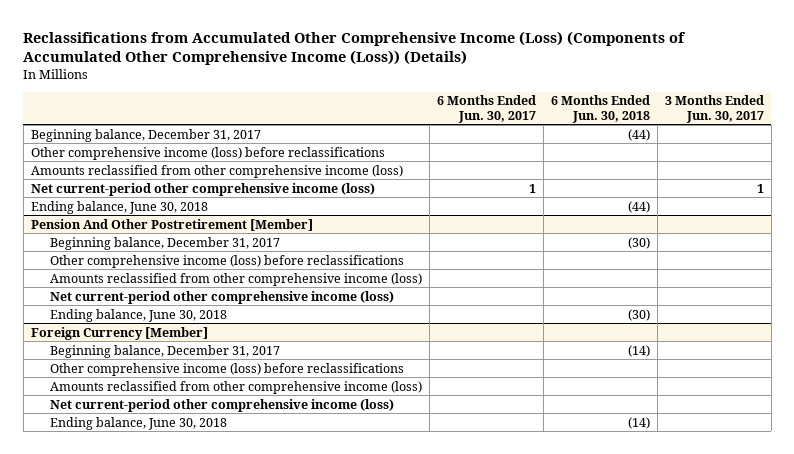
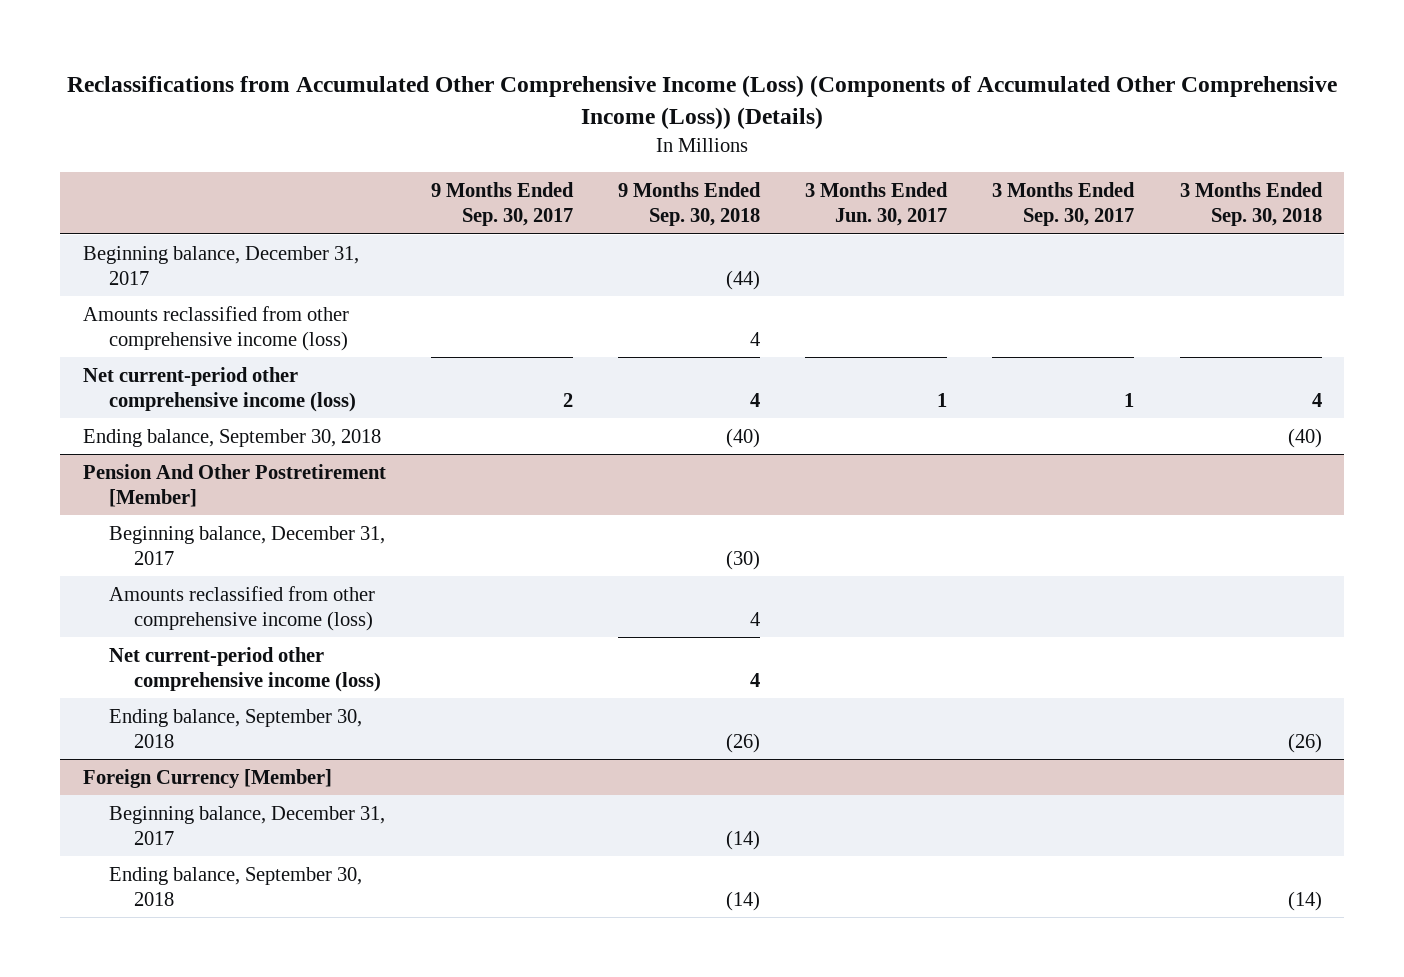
- | 6 Months Ended Jun. 30, 2017 | 6 Months Ended Jun. 30, 2018 | 3 Months Ended Jun. 30, 2017
+ | 9 Months Ended Sep. 30, 2017 | 9 Months Ended Sep. 30, 2018 | 3 Months Ended Jun. 30, 2017 | 3 Months Ended Sep. 30, 2017 | 3 Months Ended Sep. 30, 2018
- Other comprehensive income (loss) before reclassifications
- Ending balance, June 30, 2018 | | (44) |
+ Ending balance, September 30, 2018 | | (40) | | | (40)
@ Pension And Other Postretirement [Member]
- Other comprehensive income (loss) before reclassifications
- Ending balance, June 30, 2018 | | (30) |
+ Ending balance, September 30, 2018 | | (26) | | | (26)
@ Foreign Currency [Member]
- Other comprehensive income (loss) before reclassifications
- Amounts reclassified from other comprehensive income (loss)
- Net current-period other comprehensive income (loss)
- Ending balance, June 30, 2018 | | (14) |
+ Ending balance, September 30, 2018 | | (14) | | | (14)

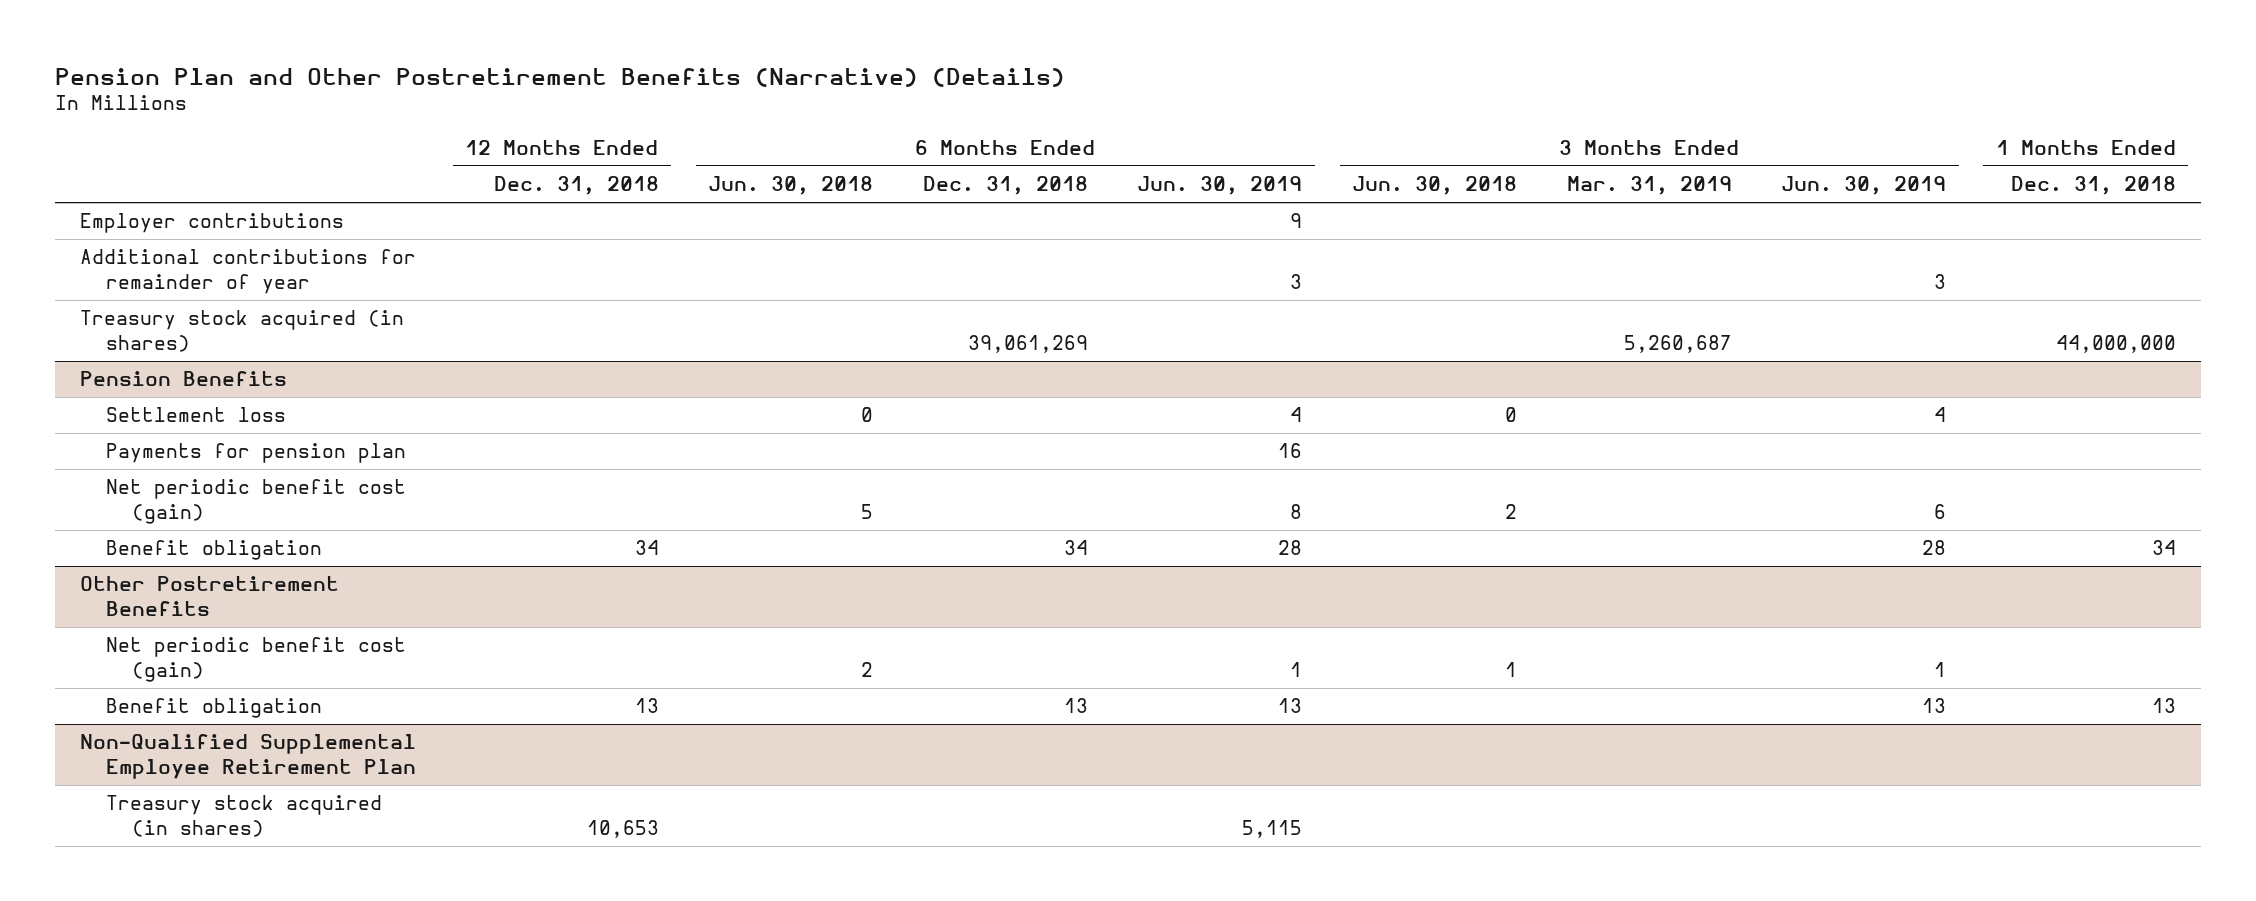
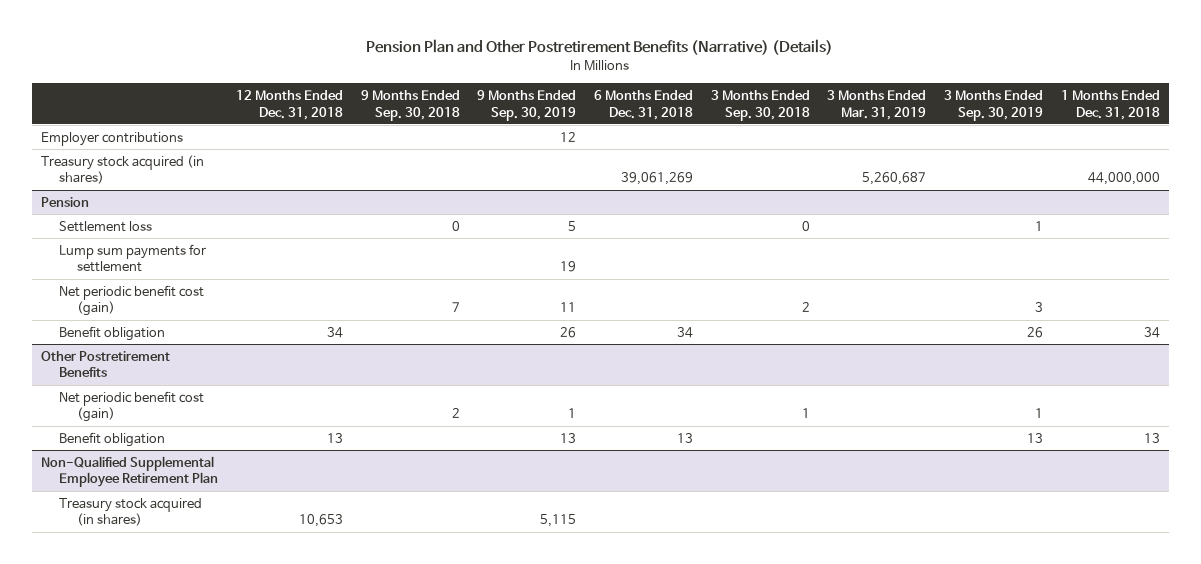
- | 12 Months Ended Dec. 31, 2018 | 6 Months Ended Jun. 30, 2018 | 6 Months Ended Dec. 31, 2018 | 6 Months Ended Jun. 30, 2019 | 3 Months Ended Jun. 30, 2018 | 3 Months Ended Mar. 31, 2019 | 3 Months Ended Jun. 30, 2019 | 1 Months Ended Dec. 31, 2018
+ | 12 Months Ended Dec. 31, 2018 | 9 Months Ended Sep. 30, 2018 | 9 Months Ended Sep. 30, 2019 | 6 Months Ended Dec. 31, 2018 | 3 Months Ended Sep. 30, 2018 | 3 Months Ended Mar. 31, 2019 | 3 Months Ended Sep. 30, 2019 | 1 Months Ended Dec. 31, 2018
- Additional contributions for remainder of year | | | | 3 | | | 3 |
- Pension Benefits
+ Pension
- Payments for pension plan | | | | 16 | | | |
+ Lump sum payments for settlement | | | 19 | | | | |

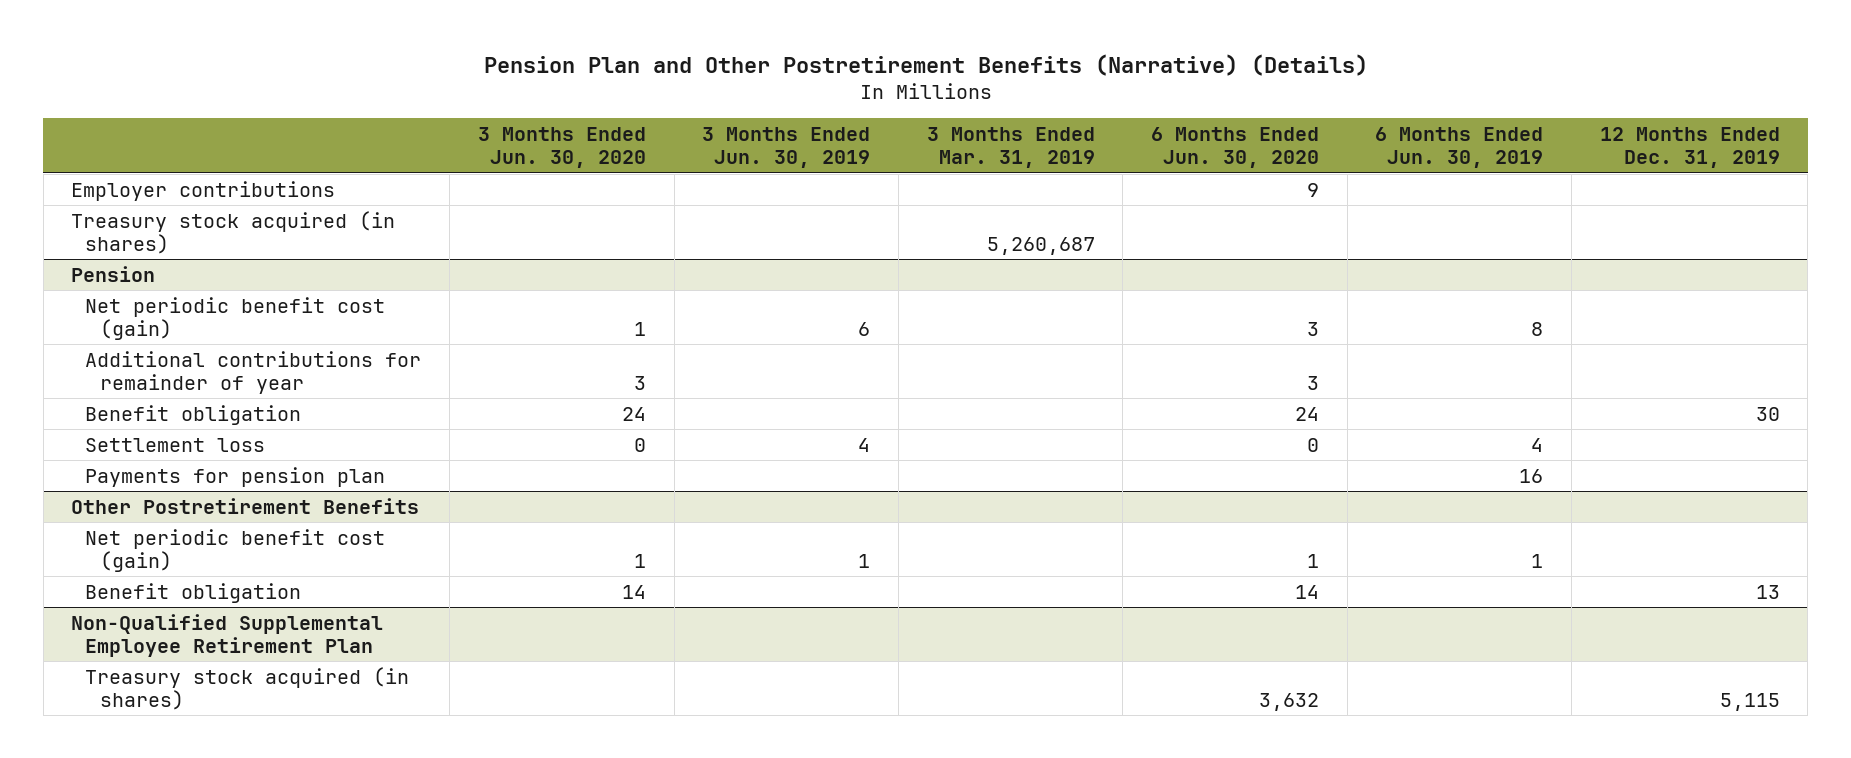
- | 12 Months Ended Dec. 31, 2018 | 9 Months Ended Sep. 30, 2018 | 9 Months Ended Sep. 30, 2019 | 6 Months Ended Dec. 31, 2018 | 3 Months Ended Sep. 30, 2018 | 3 Months Ended Mar. 31, 2019 | 3 Months Ended Sep. 30, 2019 | 1 Months Ended Dec. 31, 2018
+ | 3 Months Ended Jun. 30, 2020 | 3 Months Ended Jun. 30, 2019 | 3 Months Ended Mar. 31, 2019 | 6 Months Ended Jun. 30, 2020 | 6 Months Ended Jun. 30, 2019 | 12 Months Ended Dec. 31, 2019
@ Pension
- Lump sum payments for settlement | | | 19 | | | | |
+ Additional contributions for remainder of year | 3 | | | 3 | |
moved down: Settlement loss | 0 | 4 | | 0 | 4 |
+ Payments for pension plan | | | | | 16 |

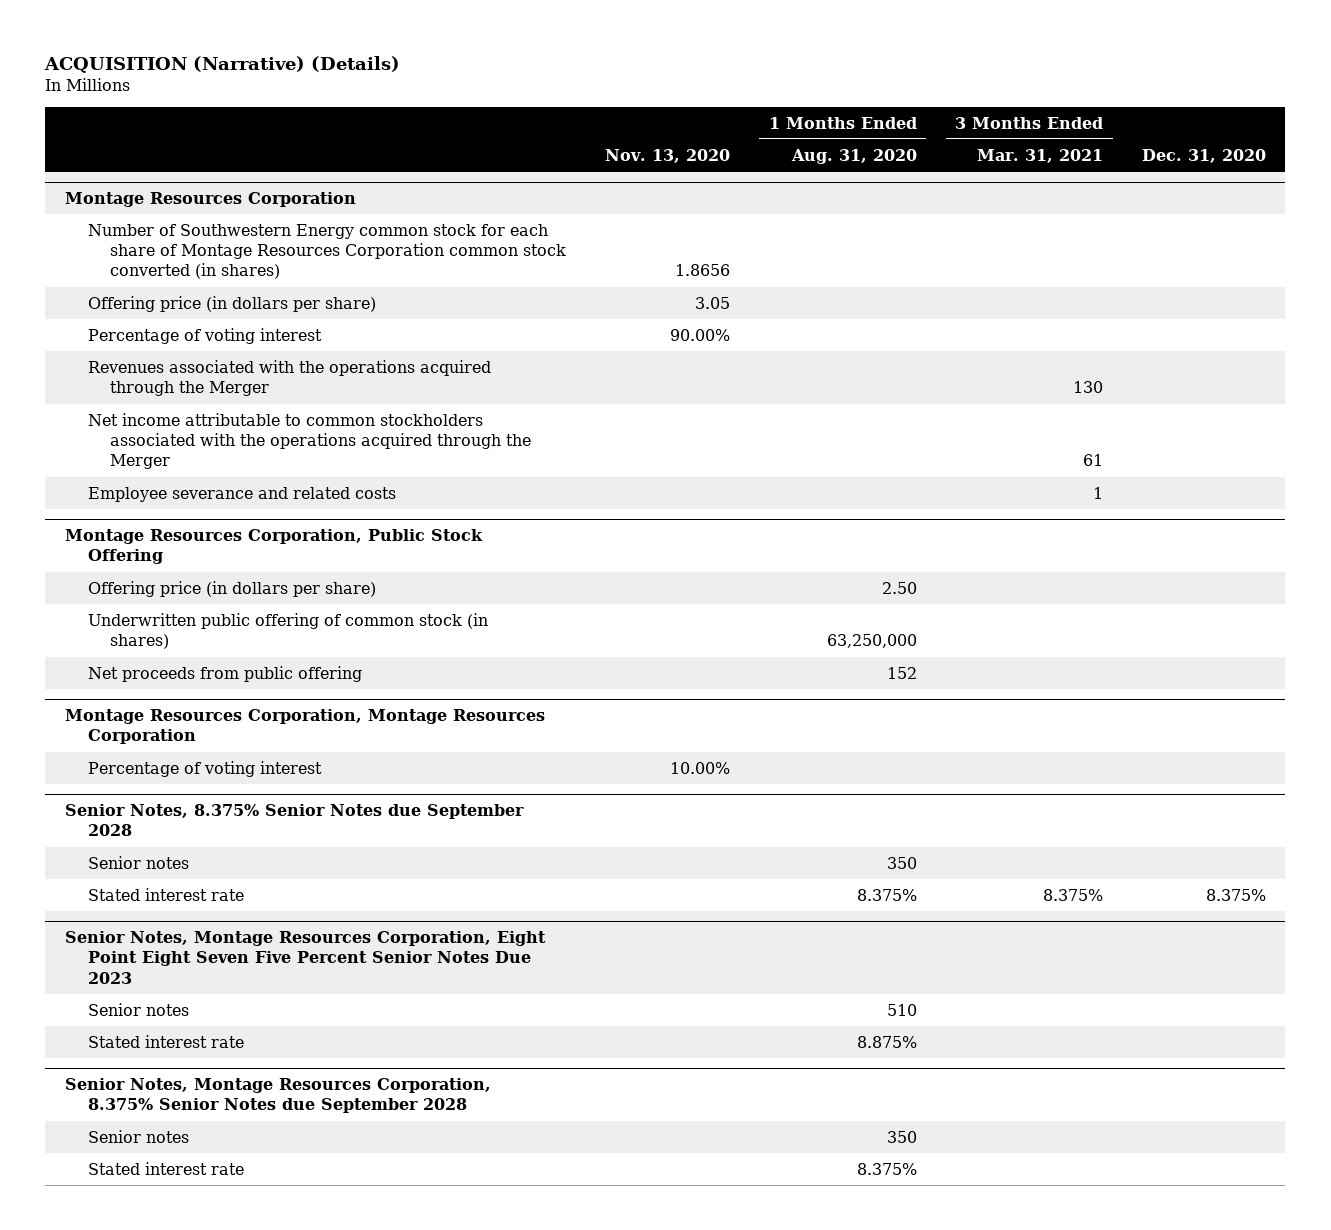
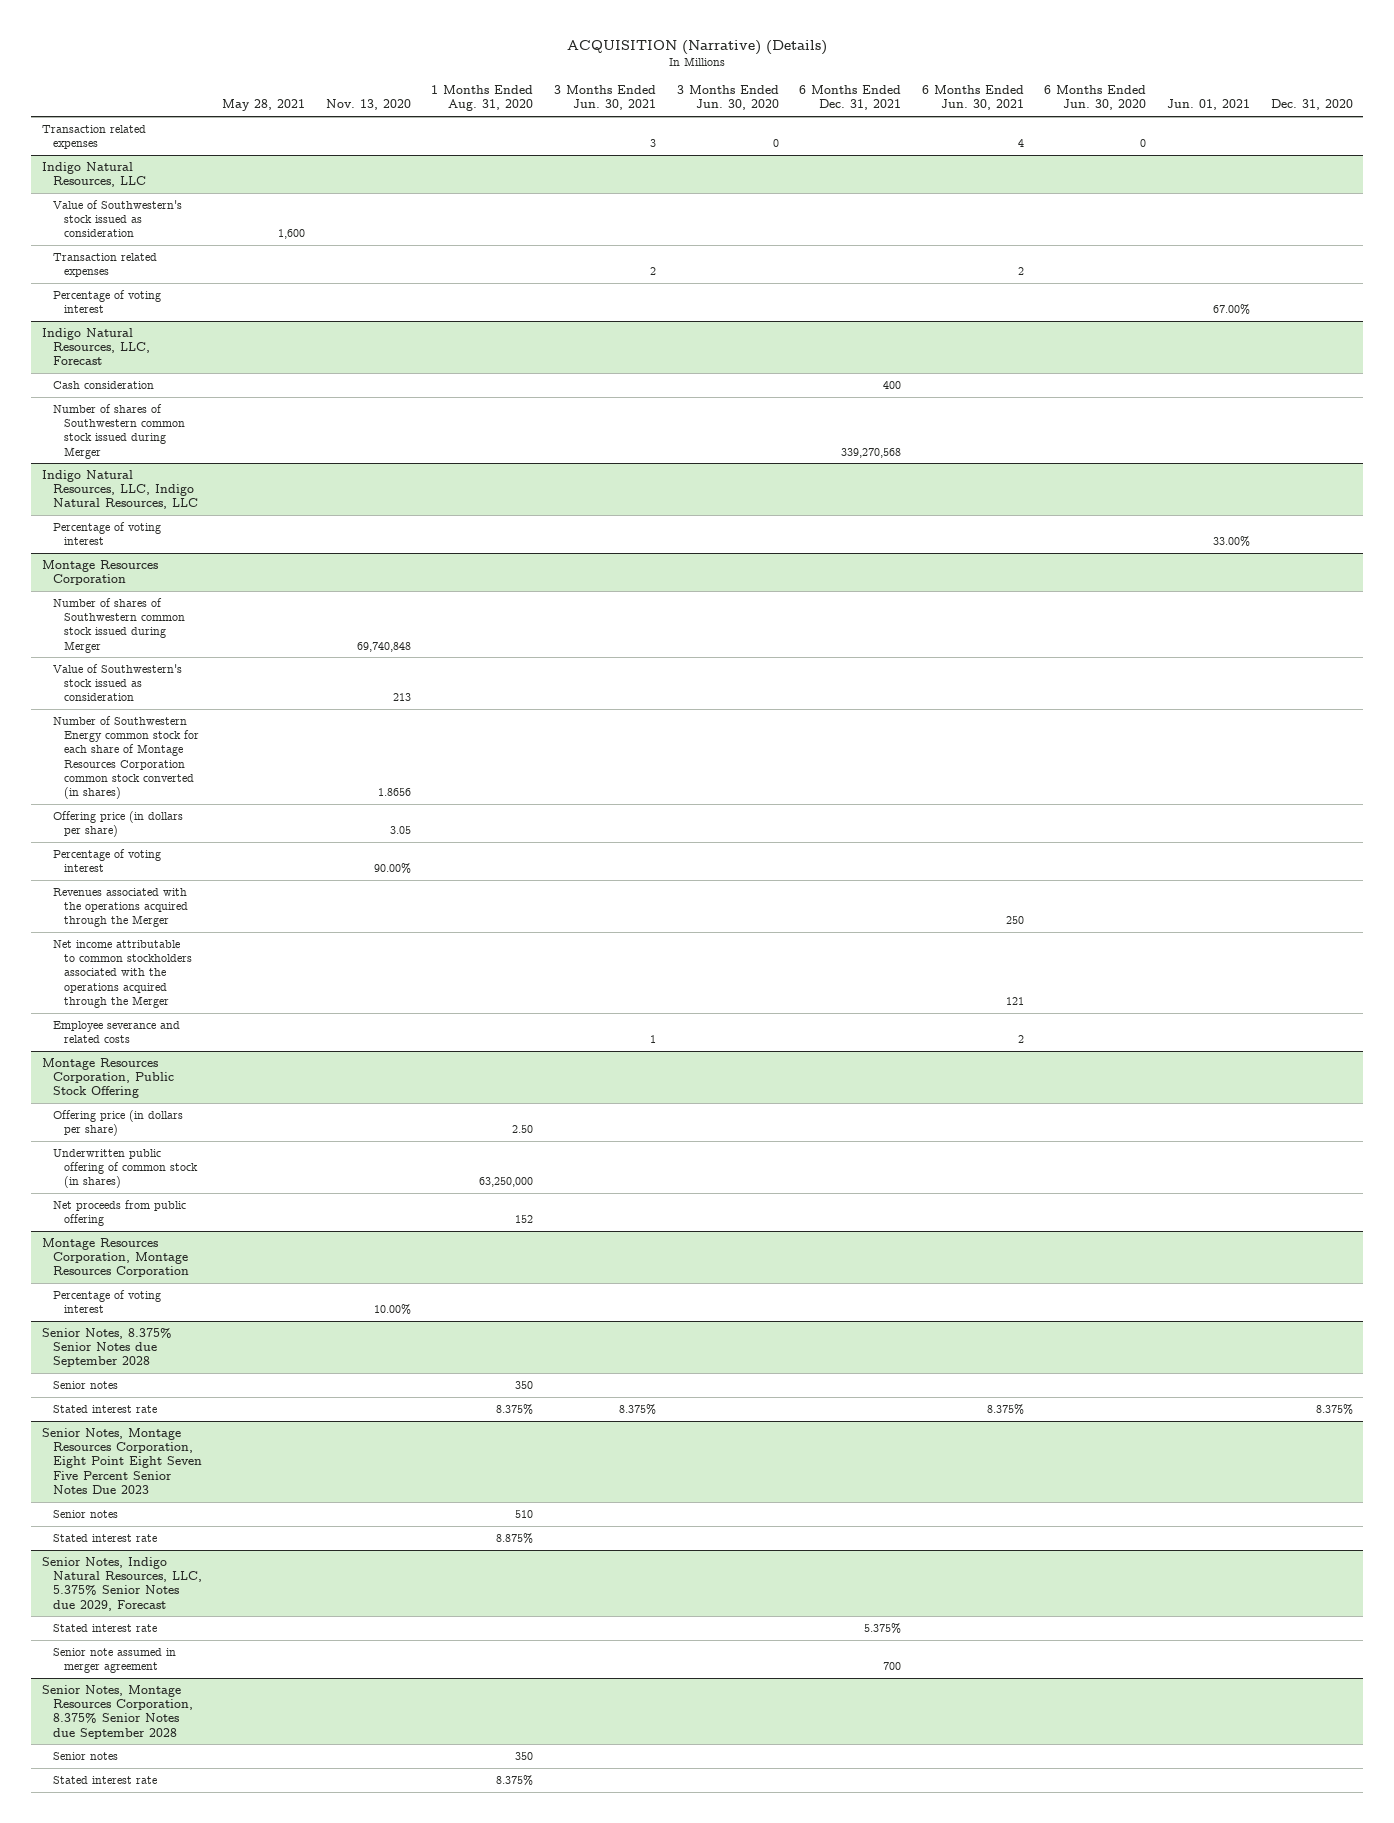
- | Nov. 13, 2020 | 1 Months Ended Aug. 31, 2020 | 3 Months Ended Mar. 31, 2021 | Dec. 31, 2020
+ | May 28, 2021 | Nov. 13, 2020 | 1 Months Ended Aug. 31, 2020 | 3 Months Ended Jun. 30, 2021 | 3 Months Ended Jun. 30, 2020 | 6 Months Ended Dec. 31, 2021 | 6 Months Ended Jun. 30, 2021 | 6 Months Ended Jun. 30, 2020 | Jun. 01, 2021 | Dec. 31, 2020
+ Transaction related expenses | | | | 3 | 0 | | 4 | 0 | |
+ Indigo Natural Resources, LLC
+ Value of Southwestern's stock issued as consideration | 1,600 | | | | | | | | |
+ Transaction related expenses | | | | 2 | | | 2 | | |
+ Percentage of voting interest | | | | | | | | | 67.00% |
+ Indigo Natural Resources, LLC, Forecast
+ Cash consideration | | | | | | 400 | | | |
+ Number of shares of Southwestern common stock issued during Merger | | | | | | 339,270,568 | | | |
+ Indigo Natural Resources, LLC, Indigo Natural Resources, LLC
+ Percentage of voting interest | | | | | | | | | 33.00% |
@ Montage Resources Corporation
+ Number of shares of Southwestern common stock issued during Merger | | 69,740,848 | | | | | | | |
+ Value of Southwestern's stock issued as consideration | | 213 | | | | | | | |
+ Senior Notes, Indigo Natural Resources, LLC, 5.375% Senior Notes due 2029, Forecast
+ Stated interest rate | | | | | | 5.375% | | | |
+ Senior note assumed in merger agreement | | | | | | 700 | | | |

